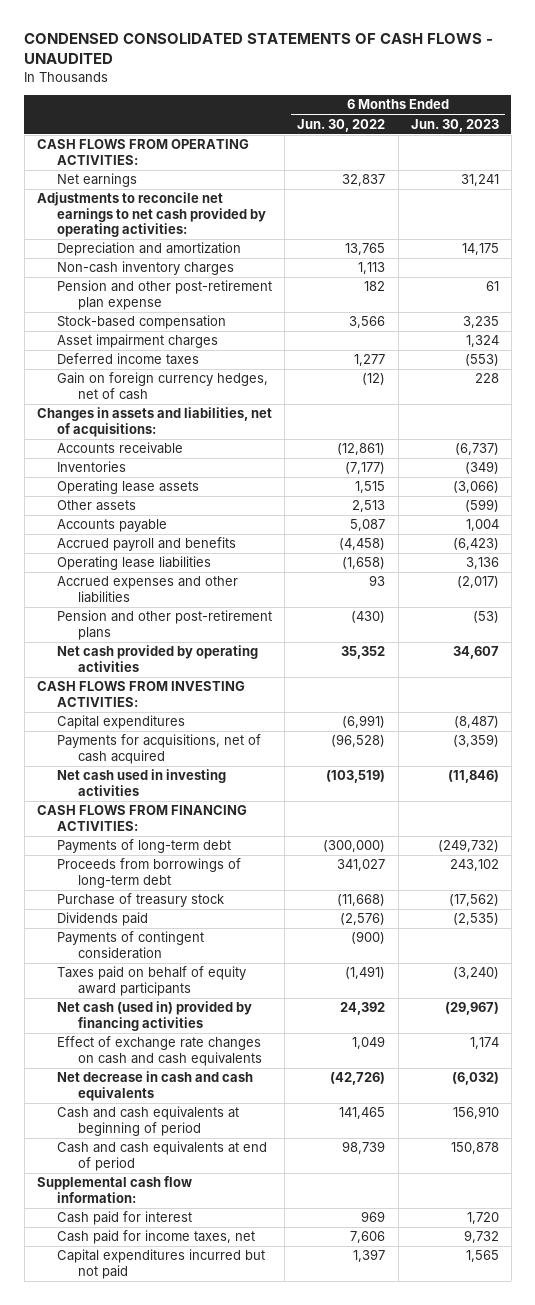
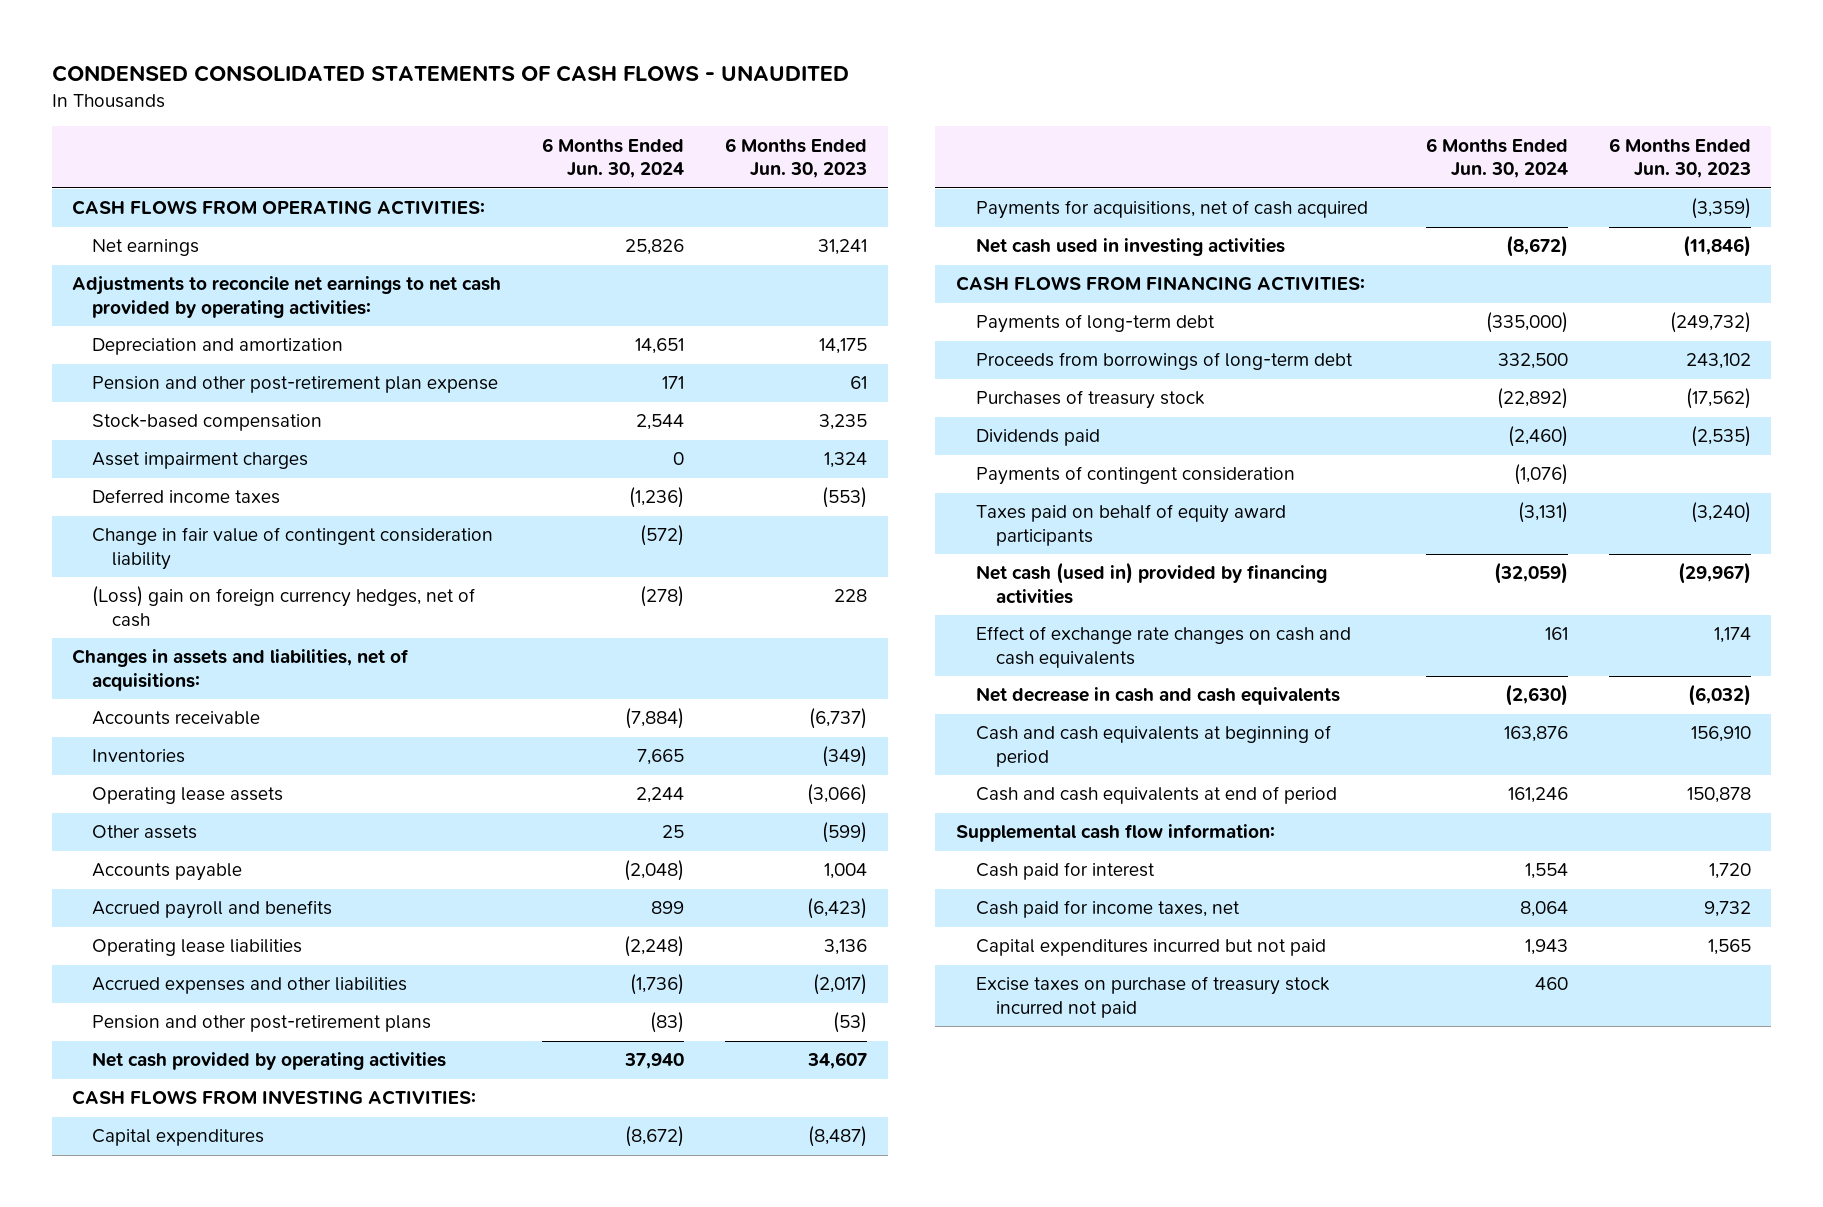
- | 6 Months Ended Jun. 30, 2022 | 6 Months Ended Jun. 30, 2023
+ | 6 Months Ended Jun. 30, 2024 | 6 Months Ended Jun. 30, 2023
- Non-cash inventory charges | 1,113 |
- Gain on foreign currency hedges, net of cash | (12) | 228
+ Change in fair value of contingent consideration liability | (572) |
+ (Loss) gain on foreign currency hedges, net of cash | (278) | 228
- Purchase of treasury stock | (11,668) | (17,562)
+ Purchases of treasury stock | (22,892) | (17,562)
+ Excise taxes on purchase of treasury stock incurred not paid | 460 |

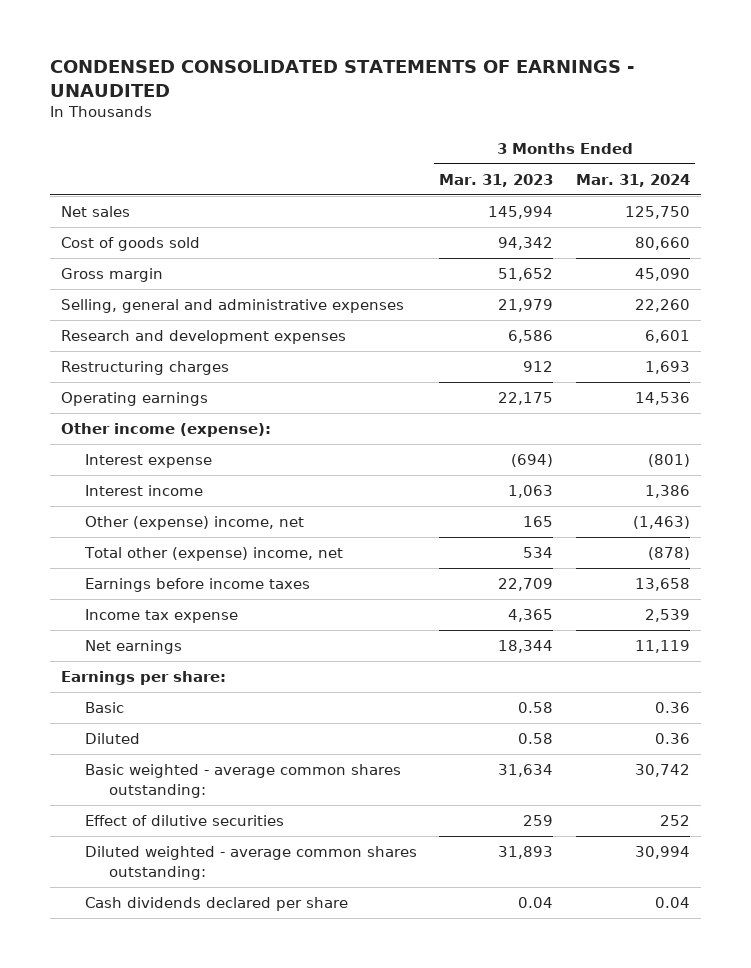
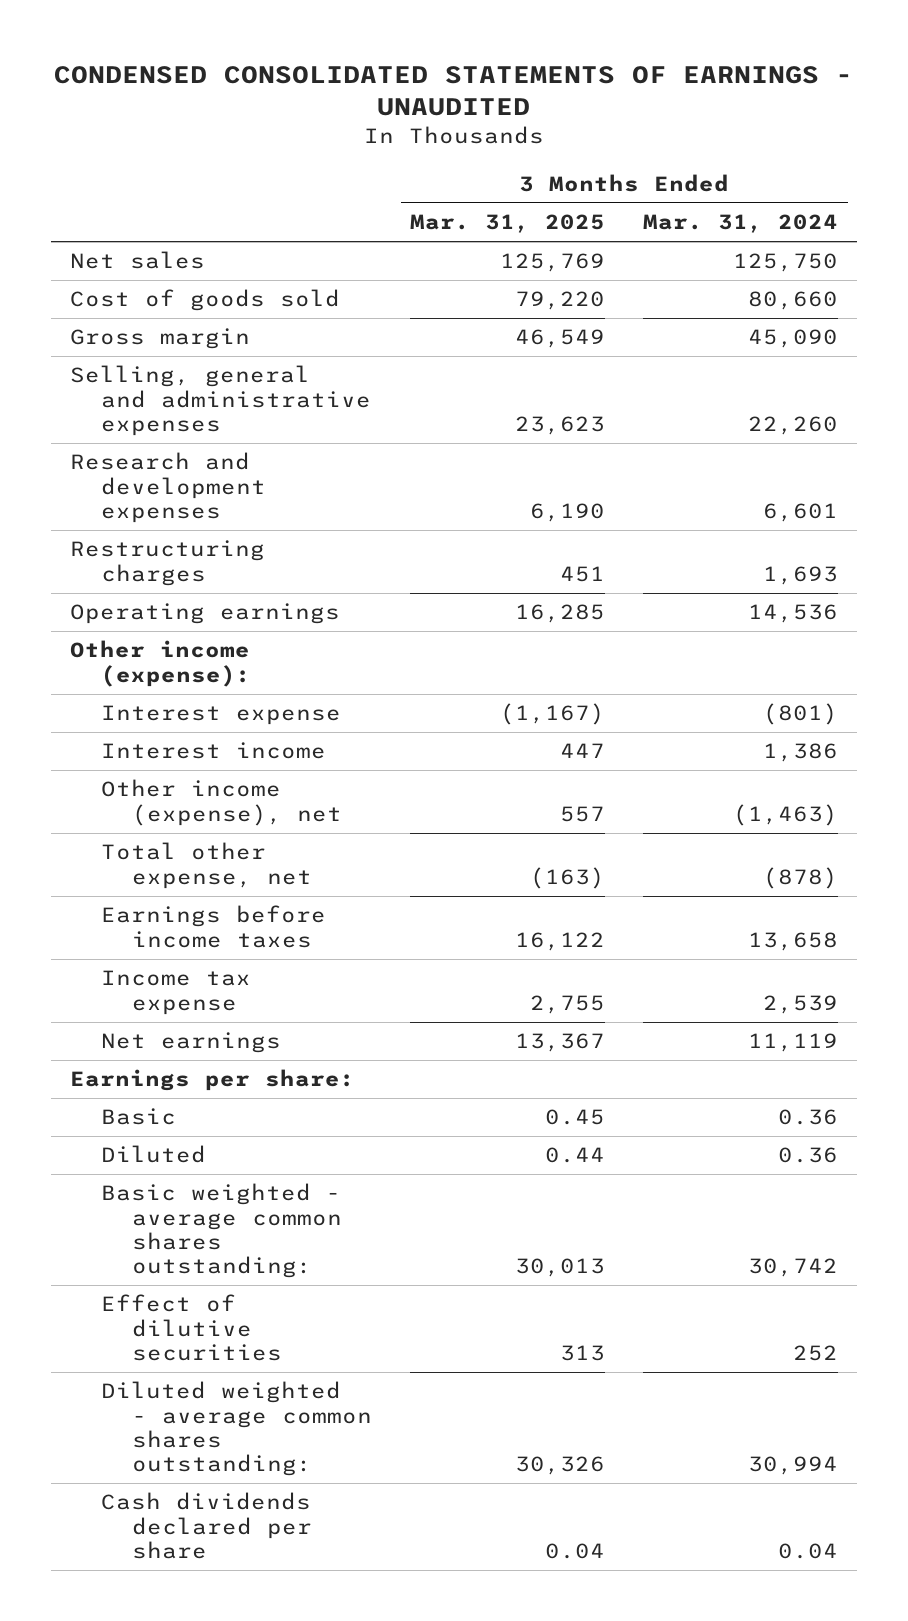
- | 3 Months Ended Mar. 31, 2023 | 3 Months Ended Mar. 31, 2024
+ | 3 Months Ended Mar. 31, 2025 | 3 Months Ended Mar. 31, 2024
- Other (expense) income, net | 165 | (1,463)
- Total other (expense) income, net | 534 | (878)
+ Other income (expense), net | 557 | (1,463)
+ Total other expense, net | (163) | (878)

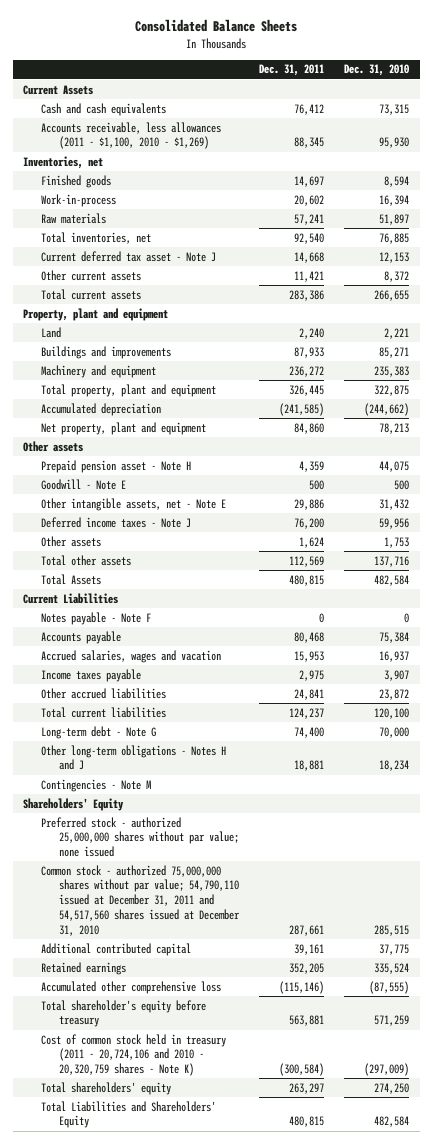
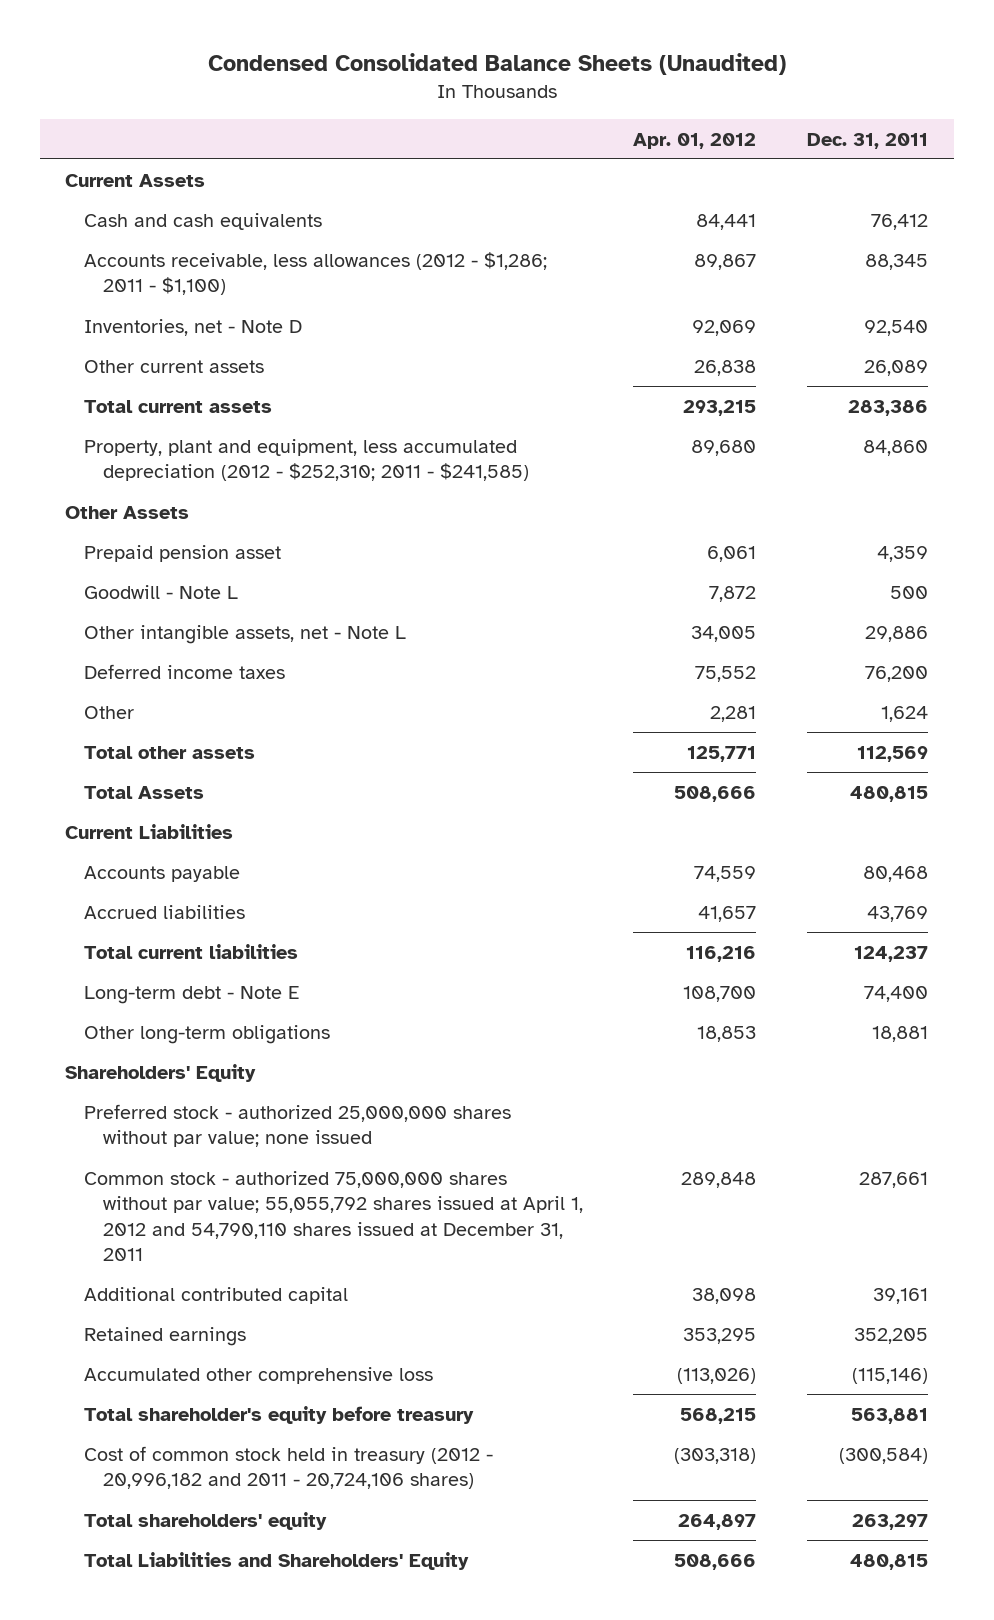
- Consolidated Balance Sheets
+ Condensed Consolidated Balance Sheets (Unaudited)
- | Dec. 31, 2011 | Dec. 31, 2010
+ | Apr. 01, 2012 | Dec. 31, 2011
- Accounts receivable, less allowances (2011 - $1,100, 2010 - $1,269) | 88,345 | 95,930
- Inventories, net
- Finished goods | 14,697 | 8,594
- Work-in-process | 20,602 | 16,394
- Raw materials | 57,241 | 51,897
- Total inventories, net | 92,540 | 76,885
- Current deferred tax asset - Note J | 14,668 | 12,153
- Other current assets | 11,421 | 8,372
+ Accounts receivable, less allowances (2012 - $1,286; 2011 - $1,100) | 89,867 | 88,345
+ Inventories, net - Note D | 92,069 | 92,540
+ Other current assets | 26,838 | 26,089
- Property, plant and equipment
- Land | 2,240 | 2,221
- Buildings and improvements | 87,933 | 85,271
- Machinery and equipment | 236,272 | 235,383
- Total property, plant and equipment | 326,445 | 322,875
- Accumulated depreciation | (241,585) | (244,662)
- Net property, plant and equipment | 84,860 | 78,213
- Other assets
- Prepaid pension asset - Note H | 4,359 | 44,075
- Goodwill - Note E | 500 | 500
- Other intangible assets, net - Note E | 29,886 | 31,432
- Deferred income taxes - Note J | 76,200 | 59,956
- Other assets | 1,624 | 1,753
+ Property, plant and equipment, less accumulated depreciation (2012 - $252,310; 2011 - $241,585) | 89,680 | 84,860
+ Other Assets
+ Prepaid pension asset | 6,061 | 4,359
+ Goodwill - Note L | 7,872 | 500
+ Other intangible assets, net - Note L | 34,005 | 29,886
+ Deferred income taxes | 75,552 | 76,200
+ Other | 2,281 | 1,624
- Notes payable - Note F | 0 | 0
- Accrued salaries, wages and vacation | 15,953 | 16,937
- Income taxes payable | 2,975 | 3,907
- Other accrued liabilities | 24,841 | 23,872
+ Accrued liabilities | 41,657 | 43,769
- Long-term debt - Note G | 74,400 | 70,000
- Other long-term obligations - Notes H and J | 18,881 | 18,234
- Contingencies - Note M
+ Long-term debt - Note E | 108,700 | 74,400
+ Other long-term obligations | 18,853 | 18,881
- Common stock - authorized 75,000,000 shares without par value; 54,790,110 issued at December 31, 2011 and 54,517,560 shares issued at December 31, 2010 | 287,661 | 285,515
+ Common stock - authorized 75,000,000 shares without par value; 55,055,792 shares issued at April 1, 2012 and 54,790,110 shares issued at December 31, 2011 | 289,848 | 287,661
- Cost of common stock held in treasury (2011 - 20,724,106 and 2010 - 20,320,759 shares - Note K) | (300,584) | (297,009)
+ Cost of common stock held in treasury (2012 - 20,996,182 and 2011 - 20,724,106 shares) | (303,318) | (300,584)

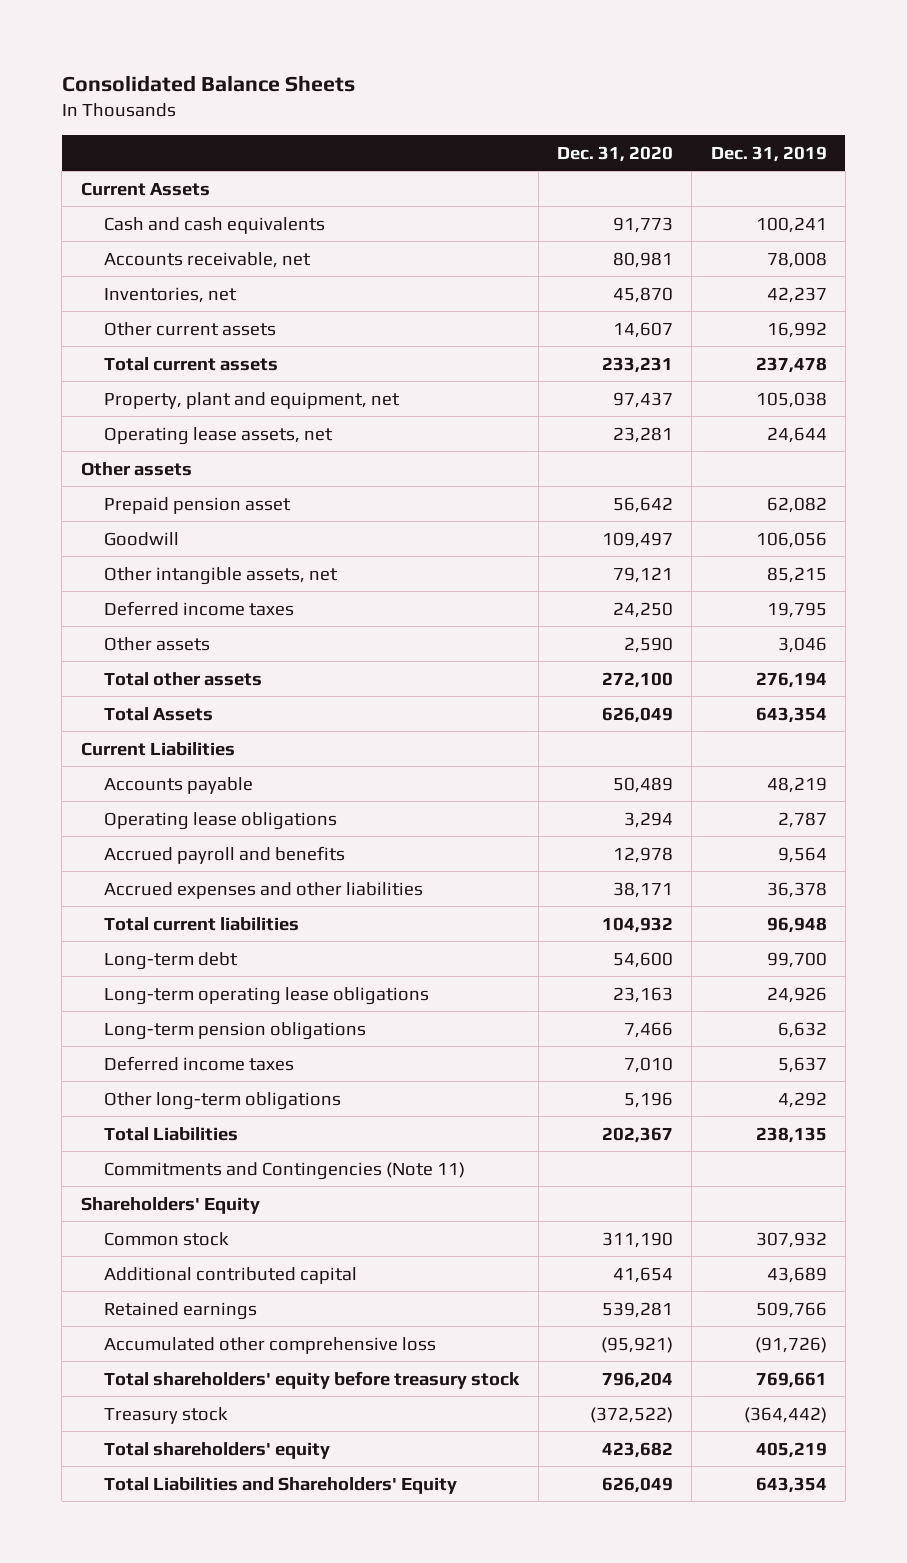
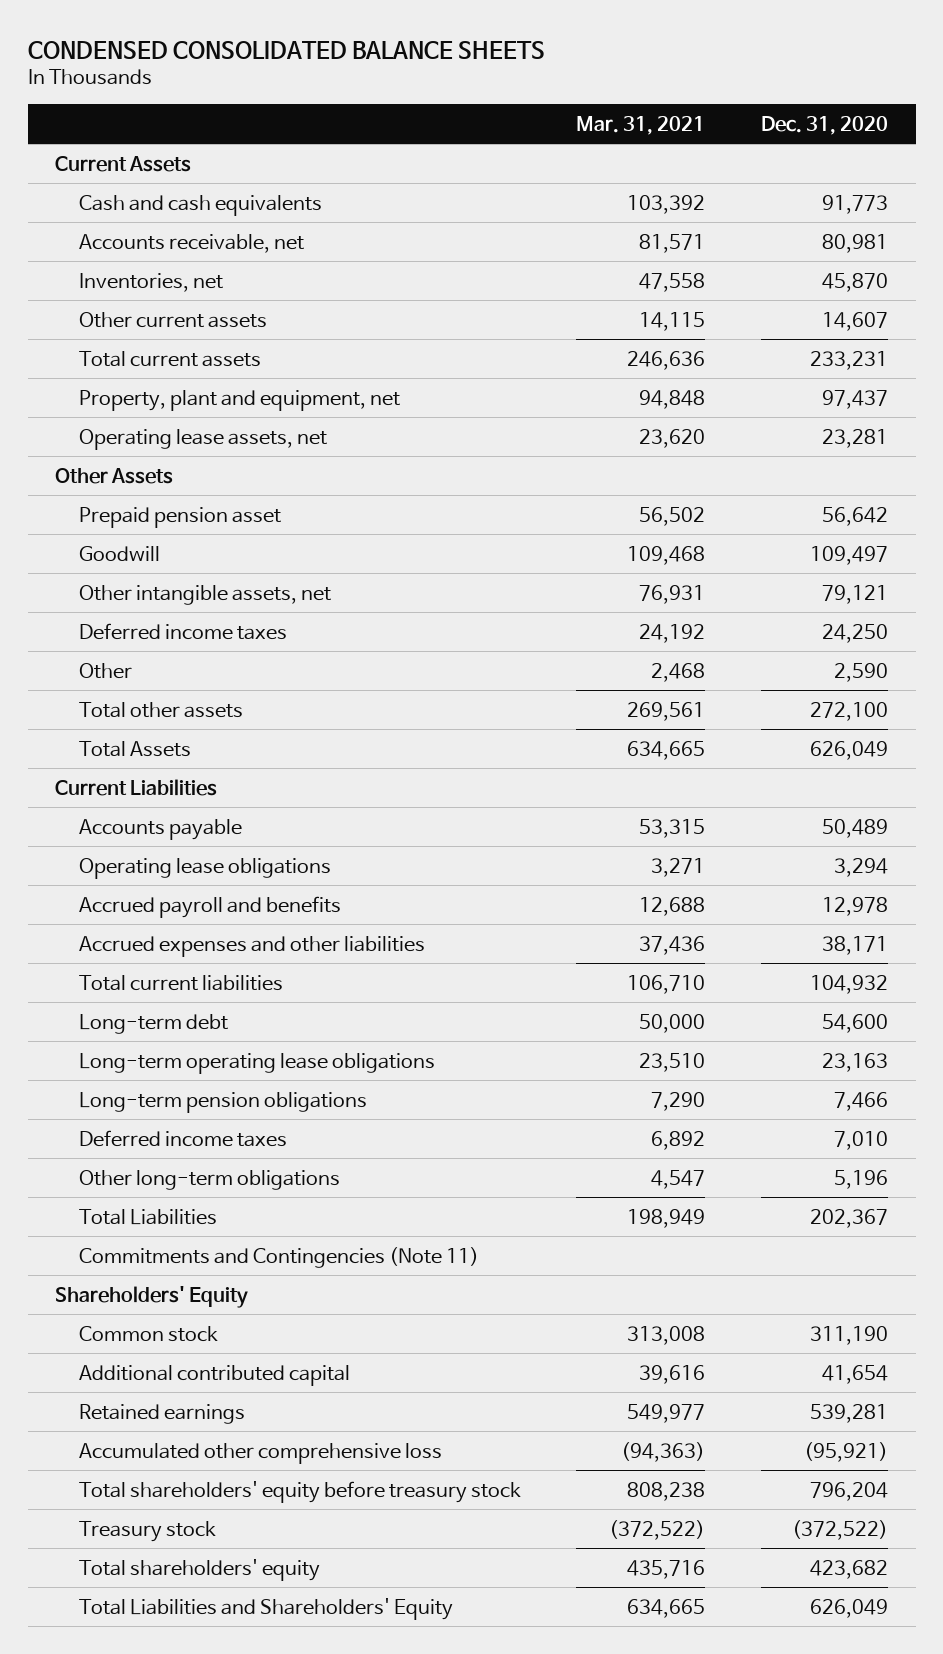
- Consolidated Balance Sheets
+ CONDENSED CONSOLIDATED BALANCE SHEETS
- | Dec. 31, 2020 | Dec. 31, 2019
+ | Mar. 31, 2021 | Dec. 31, 2020
- Other assets
+ Other Assets
- Other assets | 2,590 | 3,046
+ Other | 2,468 | 2,590

